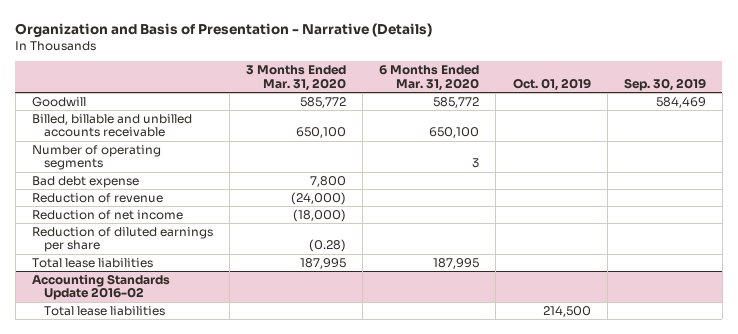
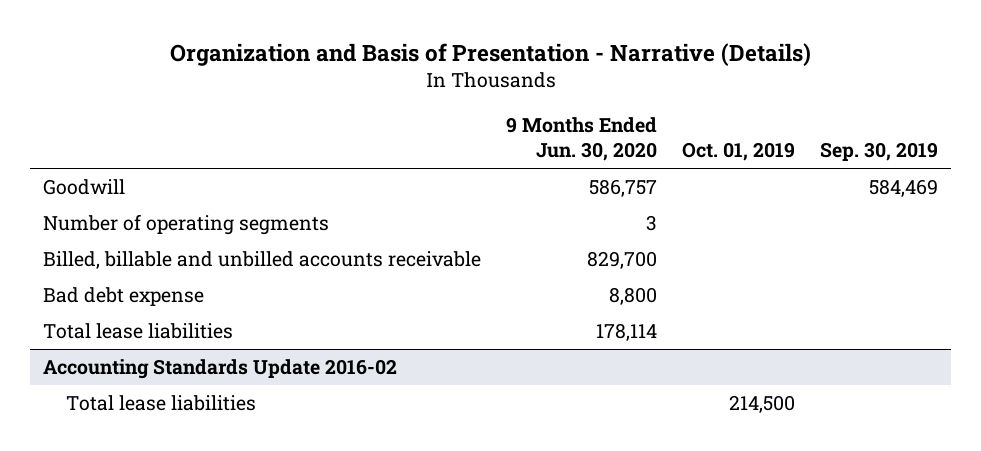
- | 3 Months Ended Mar. 31, 2020 | 6 Months Ended Mar. 31, 2020 | Oct. 01, 2019 | Sep. 30, 2019
+ | 9 Months Ended Jun. 30, 2020 | Oct. 01, 2019 | Sep. 30, 2019
moved down: Billed, billable and unbilled accounts receivable | 829,700 | |
- Reduction of revenue | (24,000) | | |
- Reduction of net income | (18,000) | | |
- Reduction of diluted earnings per share | (0.28) | | |

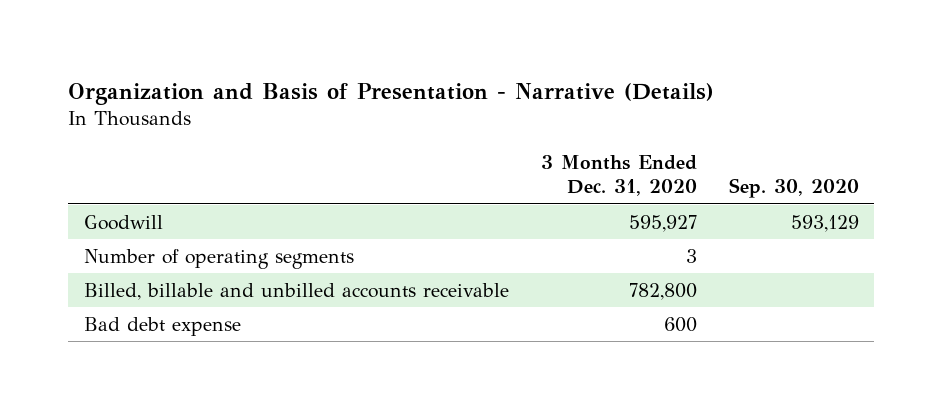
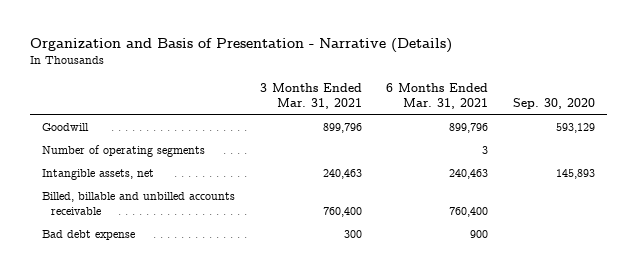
- | 3 Months Ended Dec. 31, 2020 | Sep. 30, 2020
+ | 3 Months Ended Mar. 31, 2021 | 6 Months Ended Mar. 31, 2021 | Sep. 30, 2020
+ Intangible assets, net | 240,463 | 240,463 | 145,893

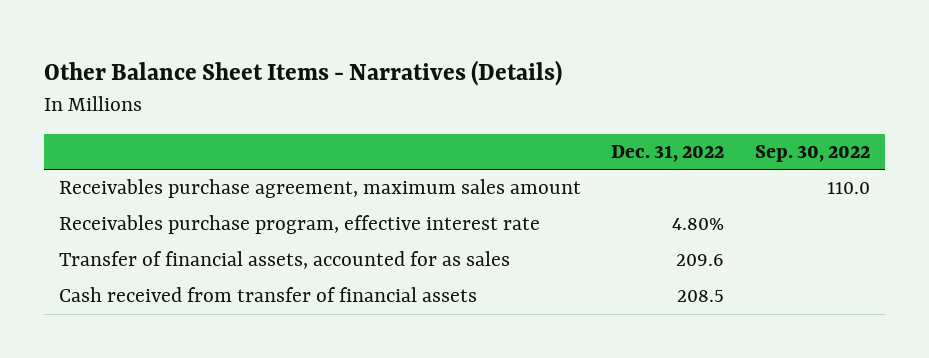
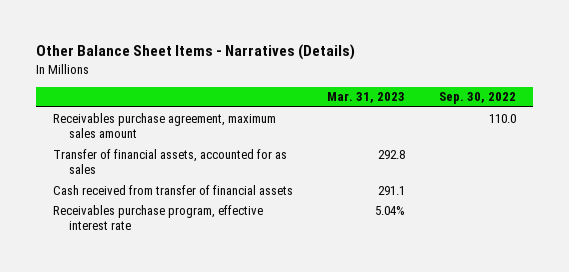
- | Dec. 31, 2022 | Sep. 30, 2022
+ | Mar. 31, 2023 | Sep. 30, 2022
moved down: Receivables purchase program, effective interest rate | 5.04% |

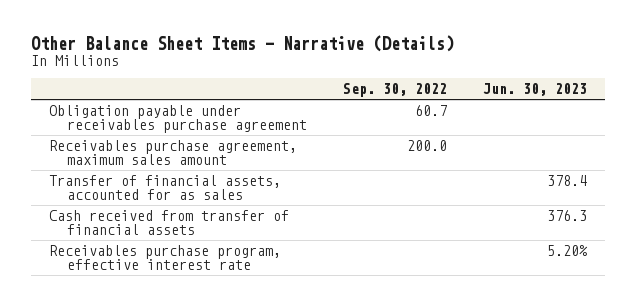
- Other Balance Sheet Items - Narratives (Details)
+ Other Balance Sheet Items - Narrative (Details)
- | Mar. 31, 2023 | Sep. 30, 2022
+ | Sep. 30, 2022 | Jun. 30, 2023
- Receivables purchase agreement, maximum sales amount | | 110.0
+ Obligation payable under receivables purchase agreement | 60.7 |
+ Receivables purchase agreement, maximum sales amount | 200.0 |

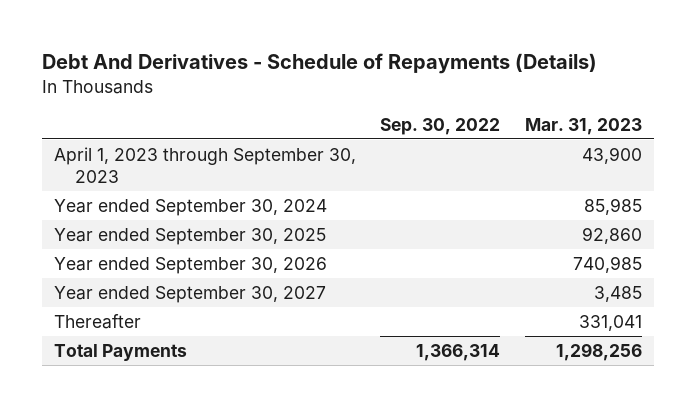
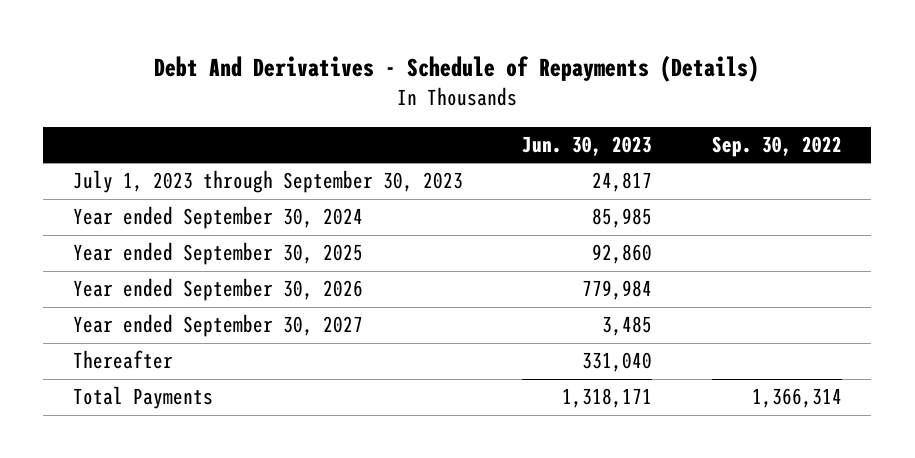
- | Sep. 30, 2022 | Mar. 31, 2023
+ | Jun. 30, 2023 | Sep. 30, 2022
- April 1, 2023 through September 30, 2023 | | 43,900
+ July 1, 2023 through September 30, 2023 | 24,817 |

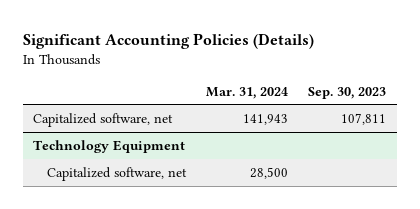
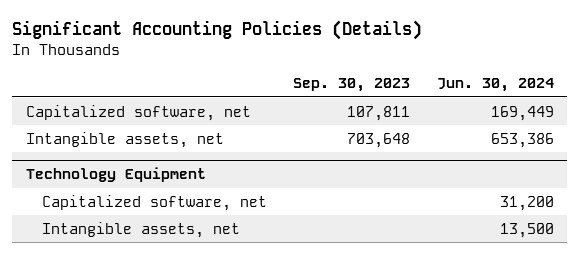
- | Mar. 31, 2024 | Sep. 30, 2023
+ | Sep. 30, 2023 | Jun. 30, 2024
+ Intangible assets, net | 703,648 | 653,386
@ Technology Equipment
+ Intangible assets, net | | 13,500

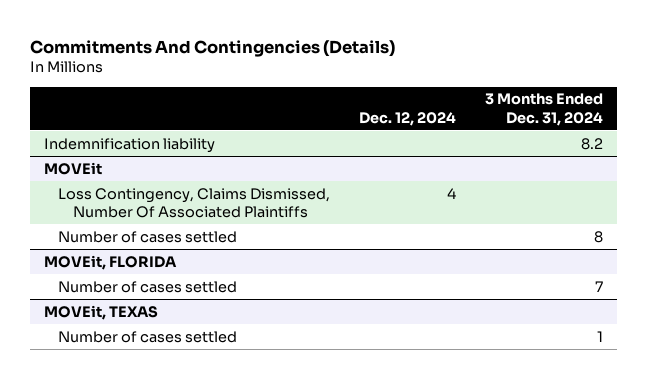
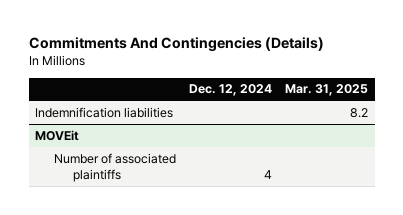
- | Dec. 12, 2024 | 3 Months Ended Dec. 31, 2024
+ | Dec. 12, 2024 | Mar. 31, 2025
- Indemnification liability | | 8.2
+ Indemnification liabilities | | 8.2
@ MOVEit
- Loss Contingency, Claims Dismissed, Number Of Associated Plaintiffs | 4 |
- Number of cases settled | | 8
- MOVEit, FLORIDA
- Number of cases settled | | 7
- MOVEit, TEXAS
- Number of cases settled | | 1
@ MOVEit
+ Number of associated plaintiffs | 4 |

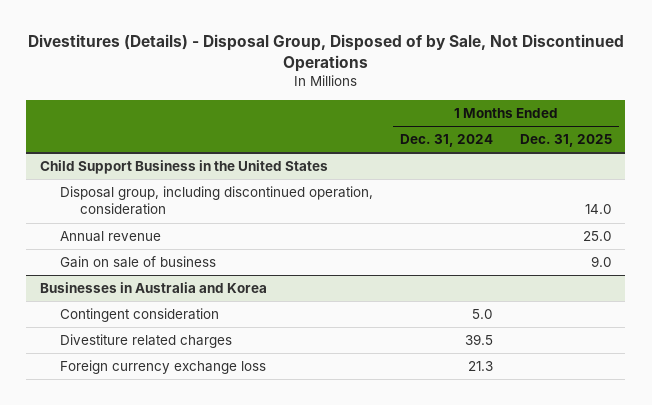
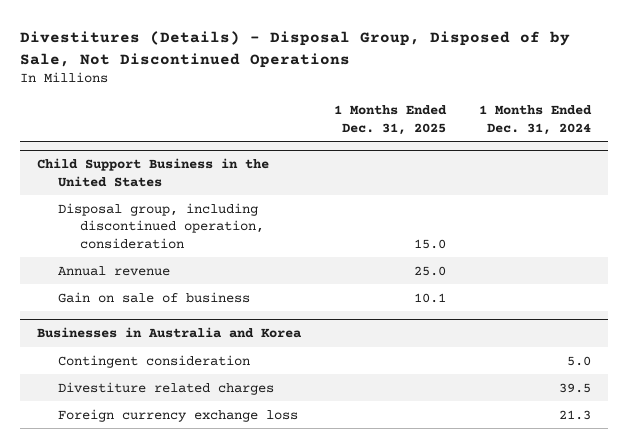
- | 1 Months Ended Dec. 31, 2024 | 1 Months Ended Dec. 31, 2025
+ | 1 Months Ended Dec. 31, 2025 | 1 Months Ended Dec. 31, 2024
@ Child Support Business in the United States
- Disposal group, including discontinued operation, consideration | | 14.0
+ Disposal group, including discontinued operation, consideration | 15.0 |
- Gain on sale of business | | 9.0
+ Gain on sale of business | 10.1 |

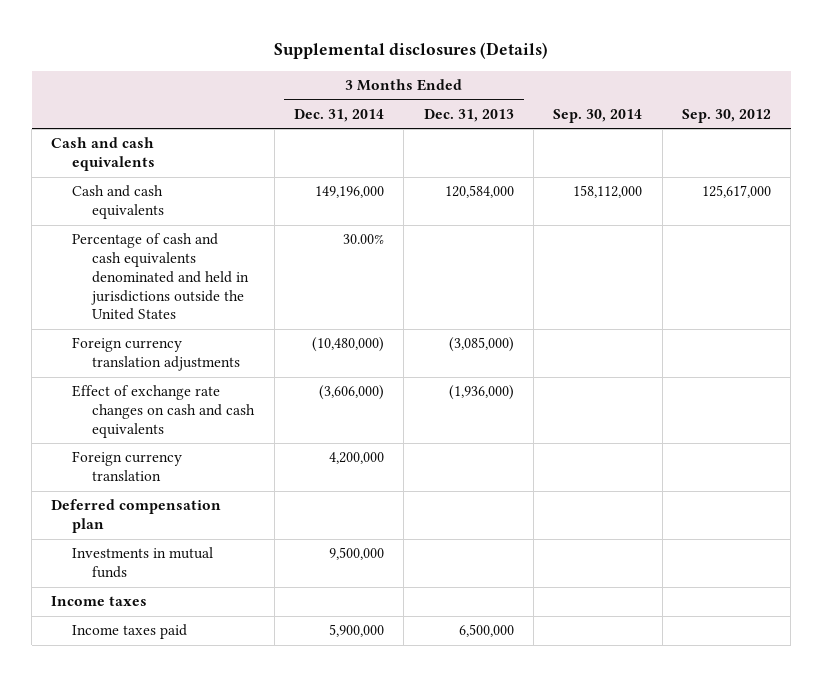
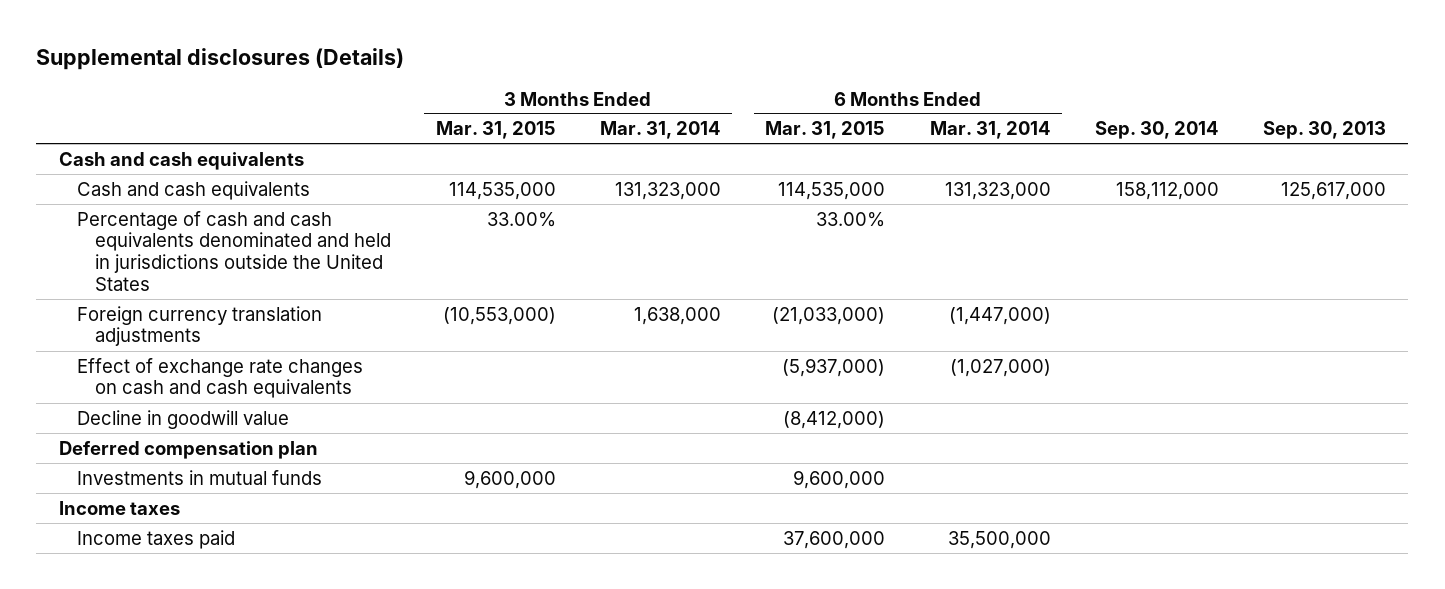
- | 3 Months Ended Dec. 31, 2014 | 3 Months Ended Dec. 31, 2013 | Sep. 30, 2014 | Sep. 30, 2012
+ | 3 Months Ended Mar. 31, 2015 | 3 Months Ended Mar. 31, 2014 | 6 Months Ended Mar. 31, 2015 | 6 Months Ended Mar. 31, 2014 | Sep. 30, 2014 | Sep. 30, 2013
- Foreign currency translation | 4,200,000 | | |
+ Decline in goodwill value | | | (8,412,000) | | |

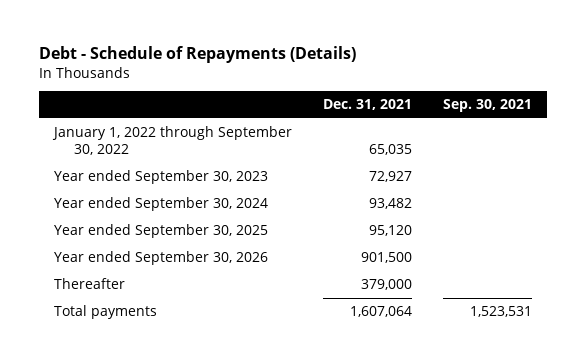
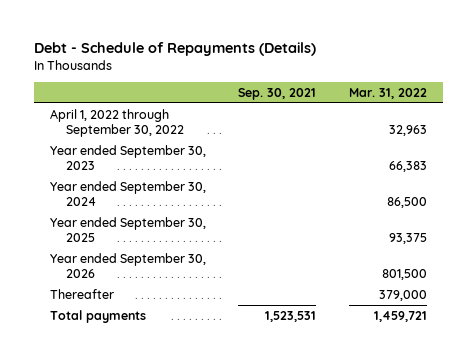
- | Dec. 31, 2021 | Sep. 30, 2021
+ | Sep. 30, 2021 | Mar. 31, 2022
- January 1, 2022 through September 30, 2022 | 65,035 |
+ April 1, 2022 through September 30, 2022 | | 32,963

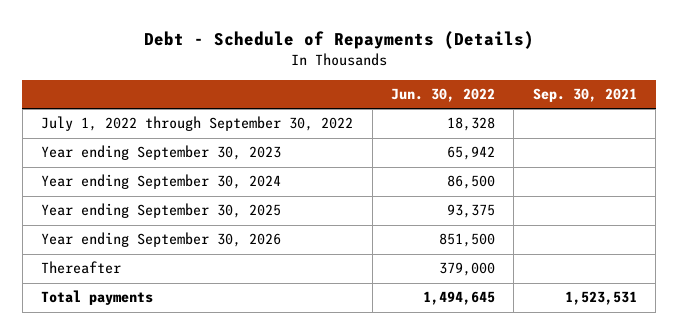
- | Sep. 30, 2021 | Mar. 31, 2022
+ | Jun. 30, 2022 | Sep. 30, 2021
- April 1, 2022 through September 30, 2022 | | 32,963
- Year ended September 30, 2023 | | 66,383
- Year ended September 30, 2024 | | 86,500
- Year ended September 30, 2025 | | 93,375
- Year ended September 30, 2026 | | 801,500
+ July 1, 2022 through September 30, 2022 | 18,328 |
+ Year ending September 30, 2023 | 65,942 |
+ Year ending September 30, 2024 | 86,500 |
+ Year ending September 30, 2025 | 93,375 |
+ Year ending September 30, 2026 | 851,500 |

